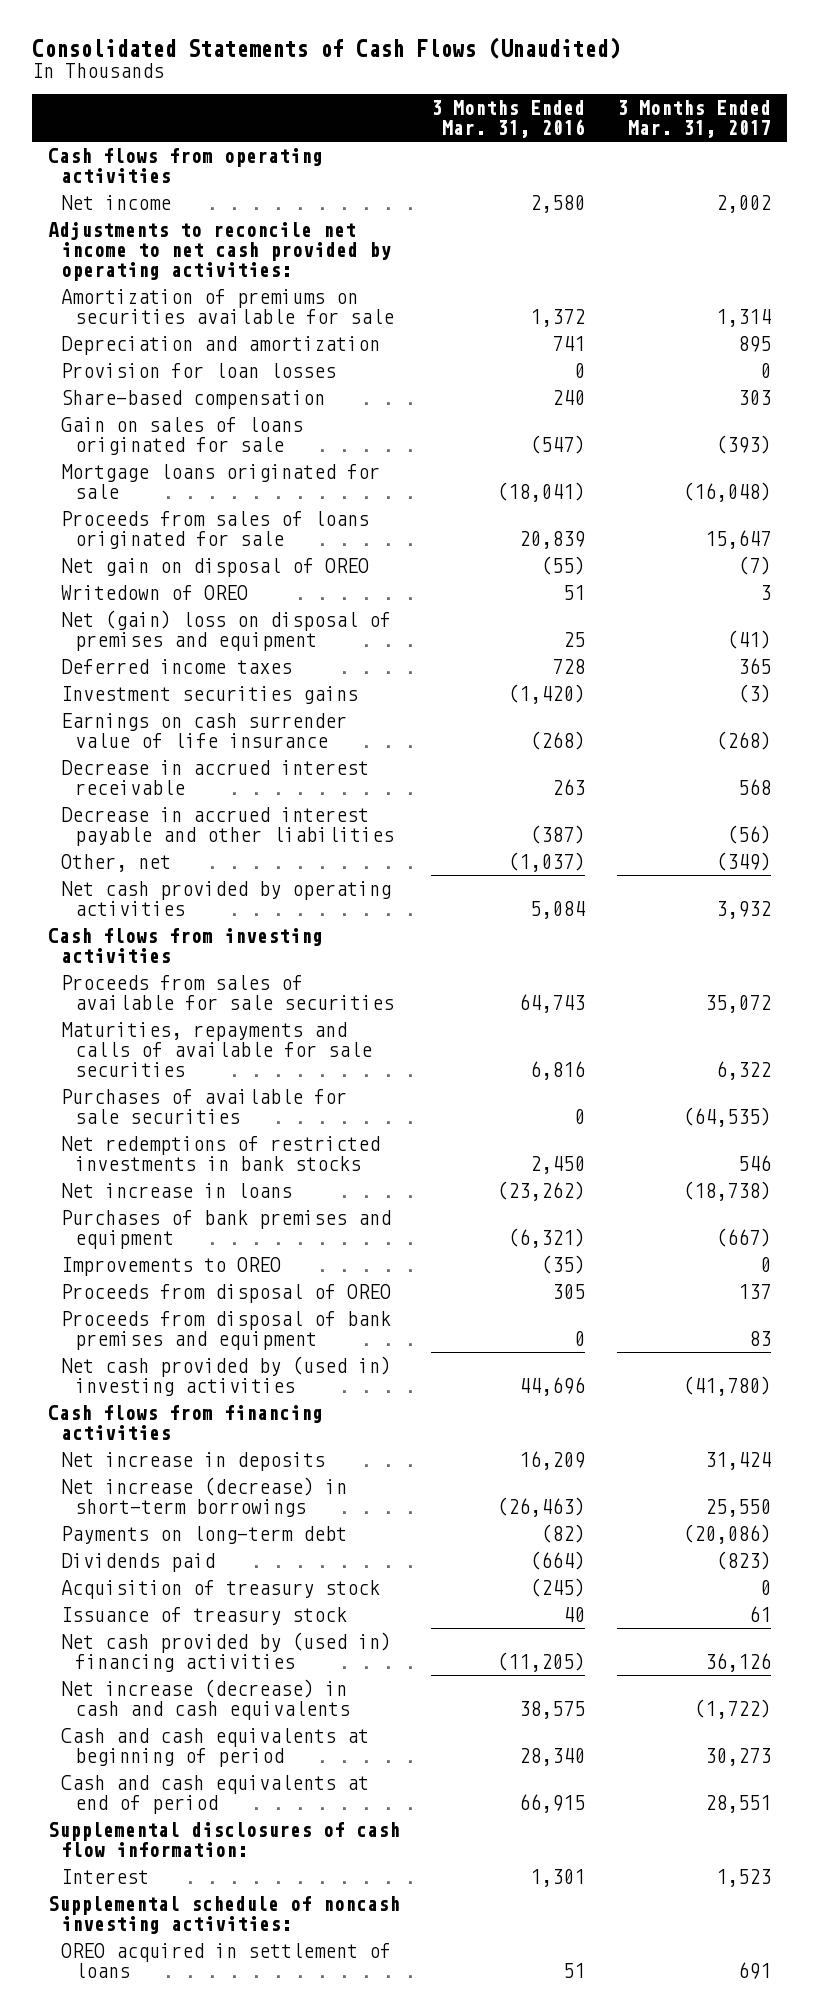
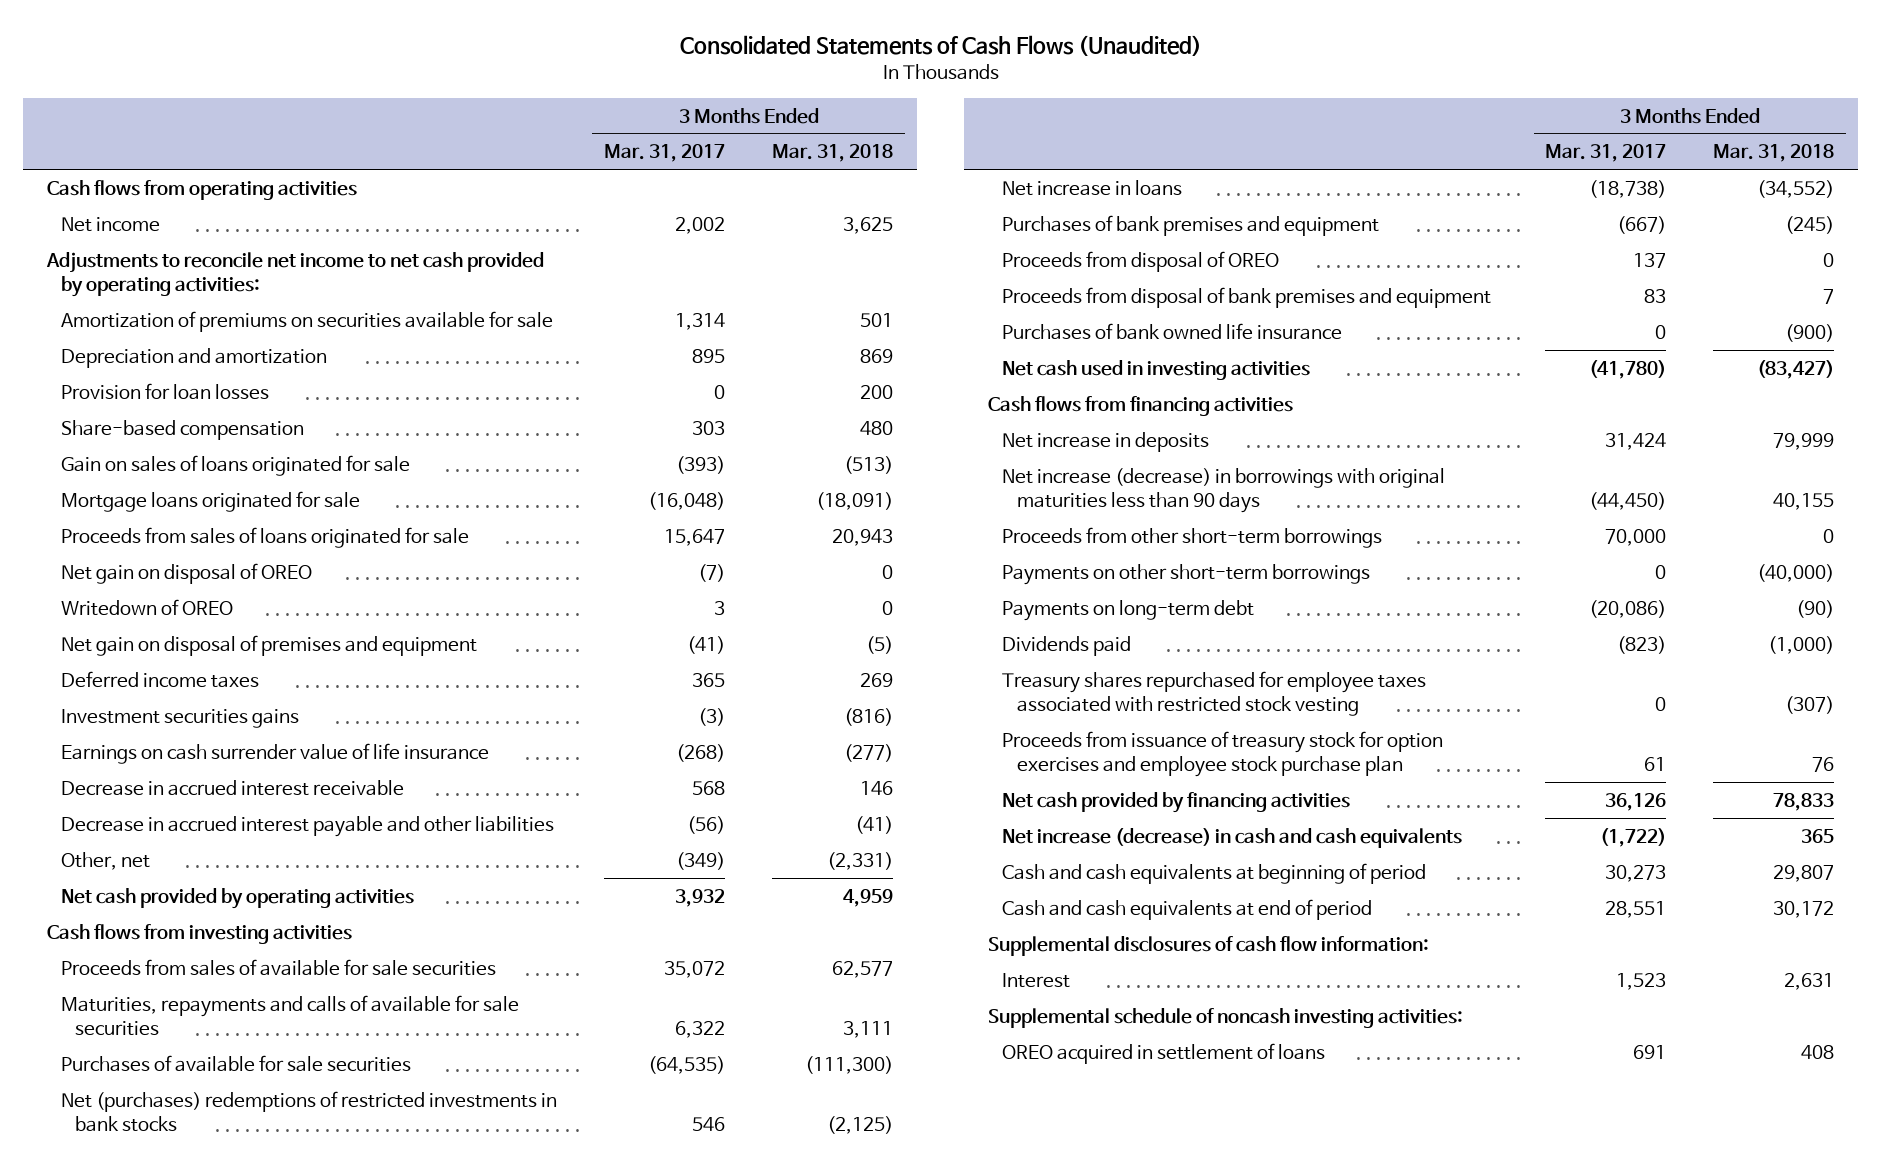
- | 3 Months Ended Mar. 31, 2016 | 3 Months Ended Mar. 31, 2017
+ | 3 Months Ended Mar. 31, 2017 | 3 Months Ended Mar. 31, 2018
- Net (gain) loss on disposal of premises and equipment | 25 | (41)
+ Net gain on disposal of premises and equipment | (41) | (5)
- Net redemptions of restricted investments in bank stocks | 2,450 | 546
+ Net (purchases) redemptions of restricted investments in bank stocks | 546 | (2,125)
- Improvements to OREO | (35) | 0
- Net cash provided by (used in) investing activities | 44,696 | (41,780)
+ Purchases of bank owned life insurance | 0 | (900)
+ Net cash used in investing activities | (41,780) | (83,427)
- Net increase (decrease) in short-term borrowings | (26,463) | 25,550
+ Net increase (decrease) in borrowings with original maturities less than 90 days | (44,450) | 40,155
+ Proceeds from other short-term borrowings | 70,000 | 0
+ Payments on other short-term borrowings | 0 | (40,000)
- Acquisition of treasury stock | (245) | 0
- Issuance of treasury stock | 40 | 61
- Net cash provided by (used in) financing activities | (11,205) | 36,126
+ Treasury shares repurchased for employee taxes associated with restricted stock vesting | 0 | (307)
+ Proceeds from issuance of treasury stock for option exercises and employee stock purchase plan | 61 | 76
+ Net cash provided by financing activities | 36,126 | 78,833

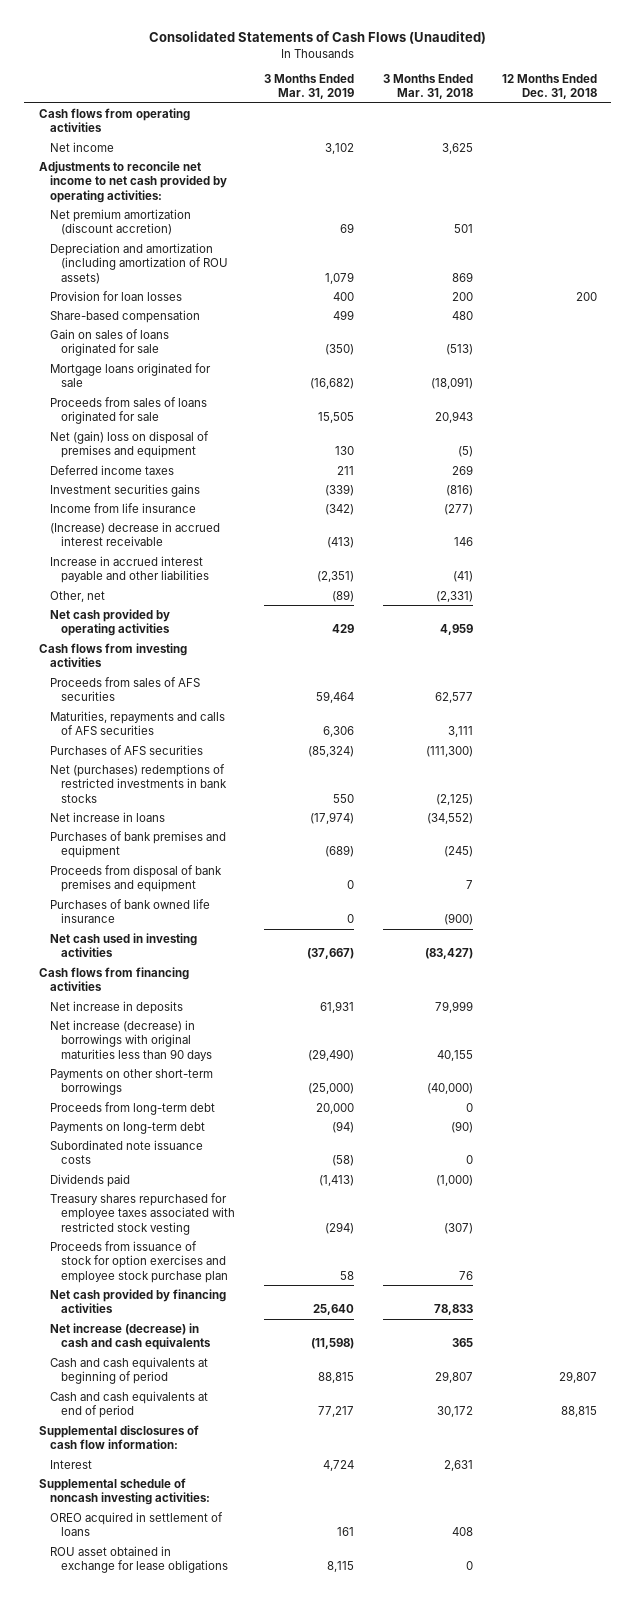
- | 3 Months Ended Mar. 31, 2017 | 3 Months Ended Mar. 31, 2018
+ | 3 Months Ended Mar. 31, 2019 | 3 Months Ended Mar. 31, 2018 | 12 Months Ended Dec. 31, 2018
- Amortization of premiums on securities available for sale | 1,314 | 501
- Depreciation and amortization | 895 | 869
+ Net premium amortization (discount accretion) | 69 | 501 |
+ Depreciation and amortization (including amortization of ROU assets) | 1,079 | 869 |
- Net gain on disposal of OREO | (7) | 0
- Writedown of OREO | 3 | 0
- Net gain on disposal of premises and equipment | (41) | (5)
+ Net (gain) loss on disposal of premises and equipment | 130 | (5) |
- Earnings on cash surrender value of life insurance | (268) | (277)
- Decrease in accrued interest receivable | 568 | 146
- Decrease in accrued interest payable and other liabilities | (56) | (41)
+ Income from life insurance | (342) | (277) |
+ (Increase) decrease in accrued interest receivable | (413) | 146 |
+ Increase in accrued interest payable and other liabilities | (2,351) | (41) |
- Proceeds from sales of available for sale securities | 35,072 | 62,577
- Maturities, repayments and calls of available for sale securities | 6,322 | 3,111
- Purchases of available for sale securities | (64,535) | (111,300)
+ Proceeds from sales of AFS securities | 59,464 | 62,577 |
+ Maturities, repayments and calls of AFS securities | 6,306 | 3,111 |
+ Purchases of AFS securities | (85,324) | (111,300) |
- Proceeds from disposal of OREO | 137 | 0
- Proceeds from other short-term borrowings | 70,000 | 0
+ Proceeds from long-term debt | 20,000 | 0 |
+ Subordinated note issuance costs | (58) | 0 |
- Proceeds from issuance of treasury stock for option exercises and employee stock purchase plan | 61 | 76
+ Proceeds from issuance of stock for option exercises and employee stock purchase plan | 58 | 76 |
+ ROU asset obtained in exchange for lease obligations | 8,115 | 0 |

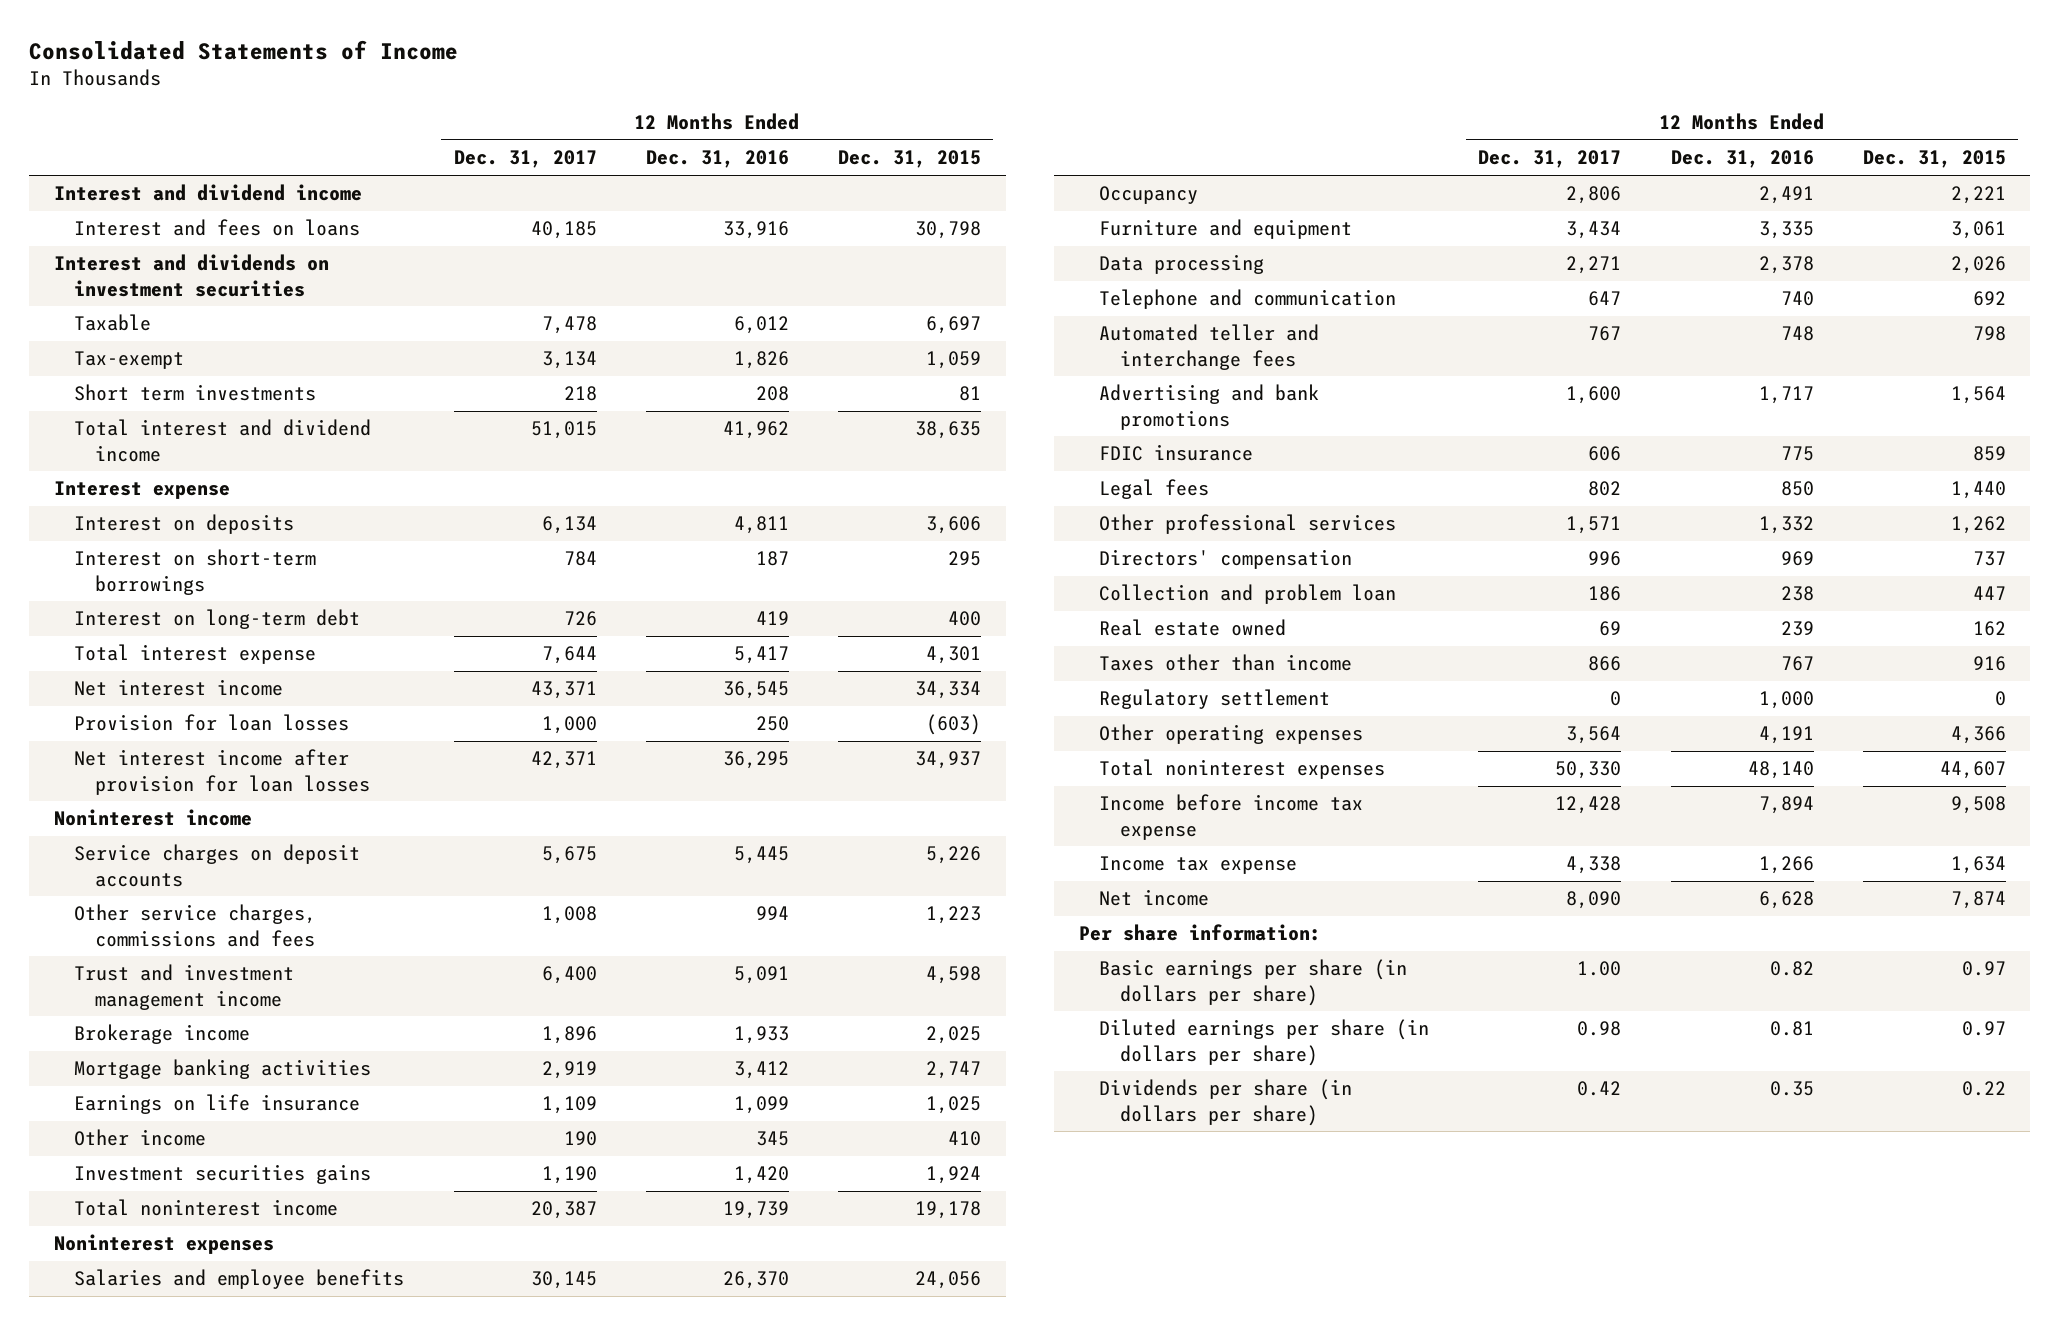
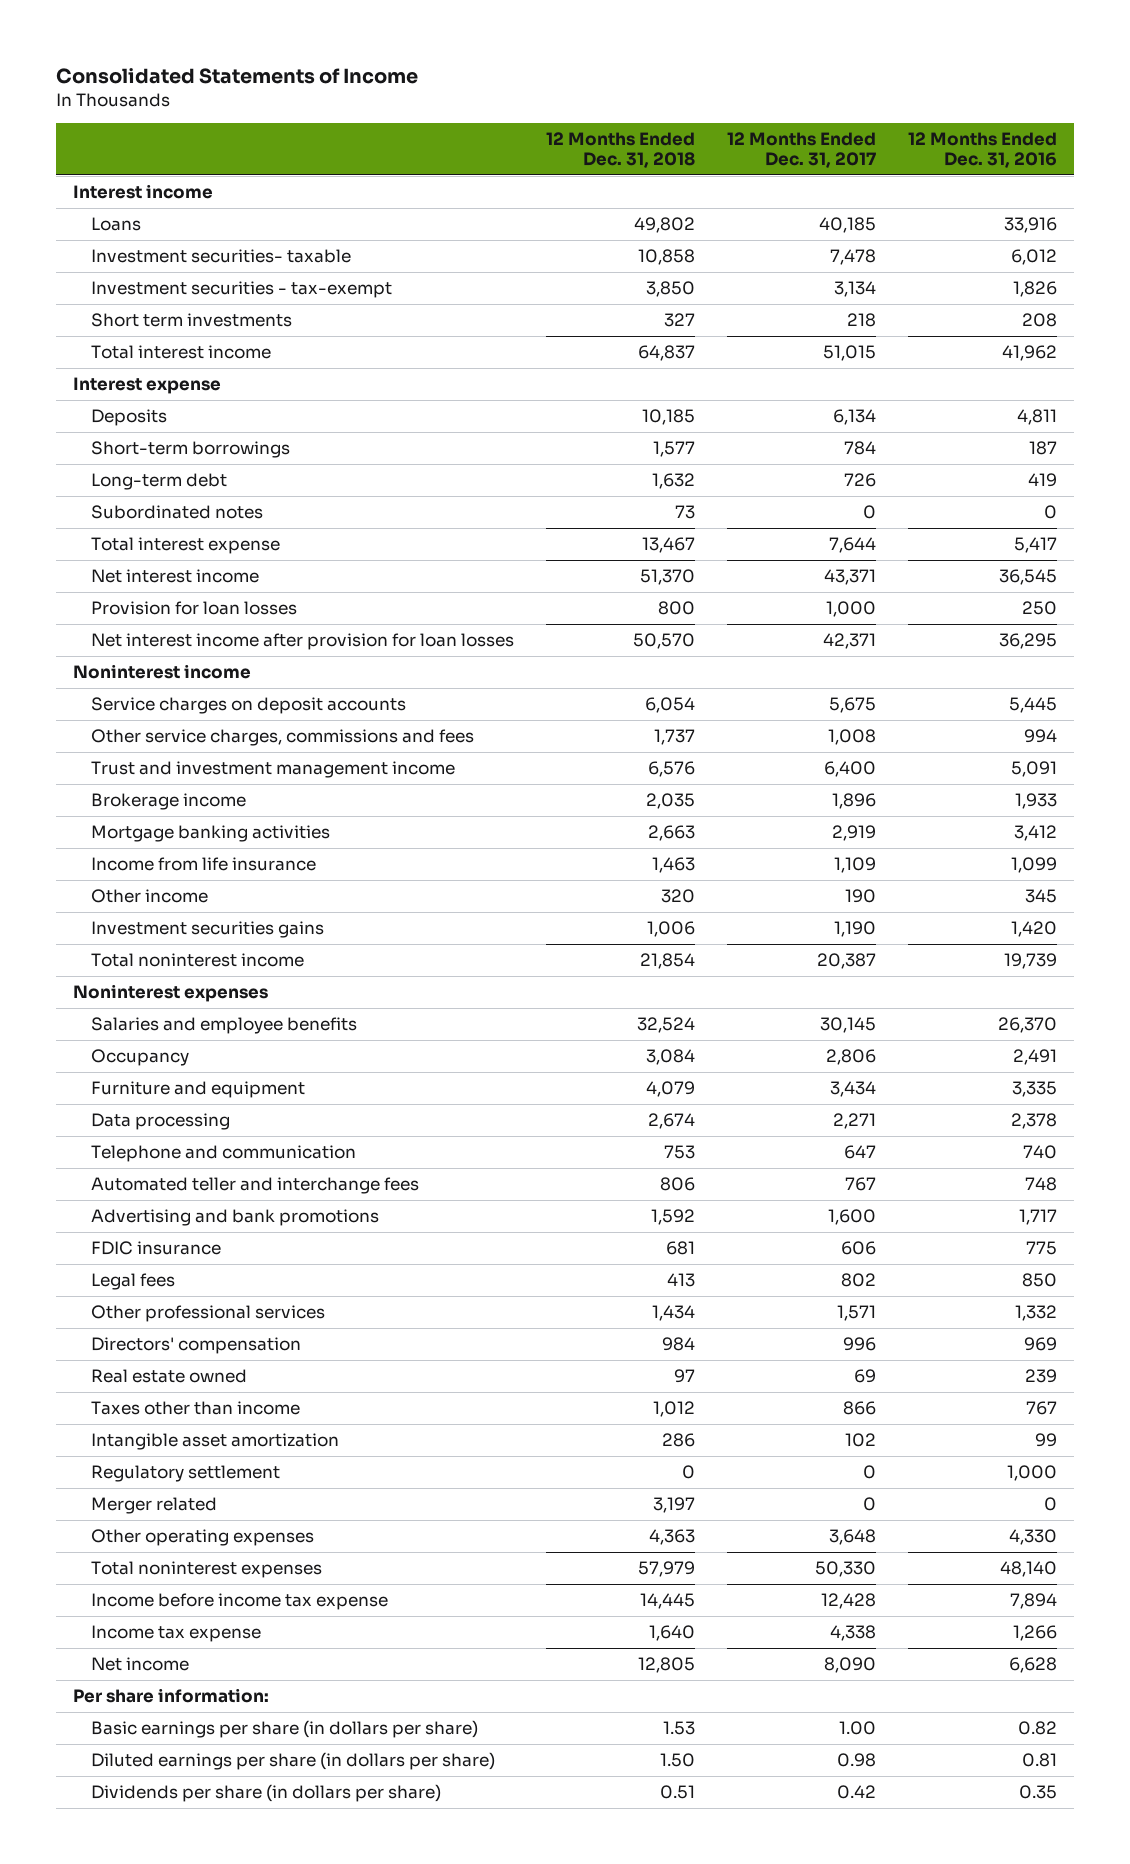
- | 12 Months Ended Dec. 31, 2017 | 12 Months Ended Dec. 31, 2016 | 12 Months Ended Dec. 31, 2015
+ | 12 Months Ended Dec. 31, 2018 | 12 Months Ended Dec. 31, 2017 | 12 Months Ended Dec. 31, 2016
- Interest and dividend income
- Interest and fees on loans | 40,185 | 33,916 | 30,798
- Interest and dividends on investment securities
- Taxable | 7,478 | 6,012 | 6,697
- Tax-exempt | 3,134 | 1,826 | 1,059
+ Interest income
+ Loans | 49,802 | 40,185 | 33,916
+ Investment securities- taxable | 10,858 | 7,478 | 6,012
+ Investment securities - tax-exempt | 3,850 | 3,134 | 1,826
- Total interest and dividend income | 51,015 | 41,962 | 38,635
+ Total interest income | 64,837 | 51,015 | 41,962
- Interest on deposits | 6,134 | 4,811 | 3,606
- Interest on short-term borrowings | 784 | 187 | 295
- Interest on long-term debt | 726 | 419 | 400
+ Deposits | 10,185 | 6,134 | 4,811
+ Short-term borrowings | 1,577 | 784 | 187
+ Long-term debt | 1,632 | 726 | 419
+ Subordinated notes | 73 | 0 | 0
- Earnings on life insurance | 1,109 | 1,099 | 1,025
+ Income from life insurance | 1,463 | 1,109 | 1,099
- Collection and problem loan | 186 | 238 | 447
+ Intangible asset amortization | 286 | 102 | 99
- Other operating expenses | 3,564 | 4,191 | 4,366
+ Merger related | 3,197 | 0 | 0
+ Other operating expenses | 4,363 | 3,648 | 4,330

